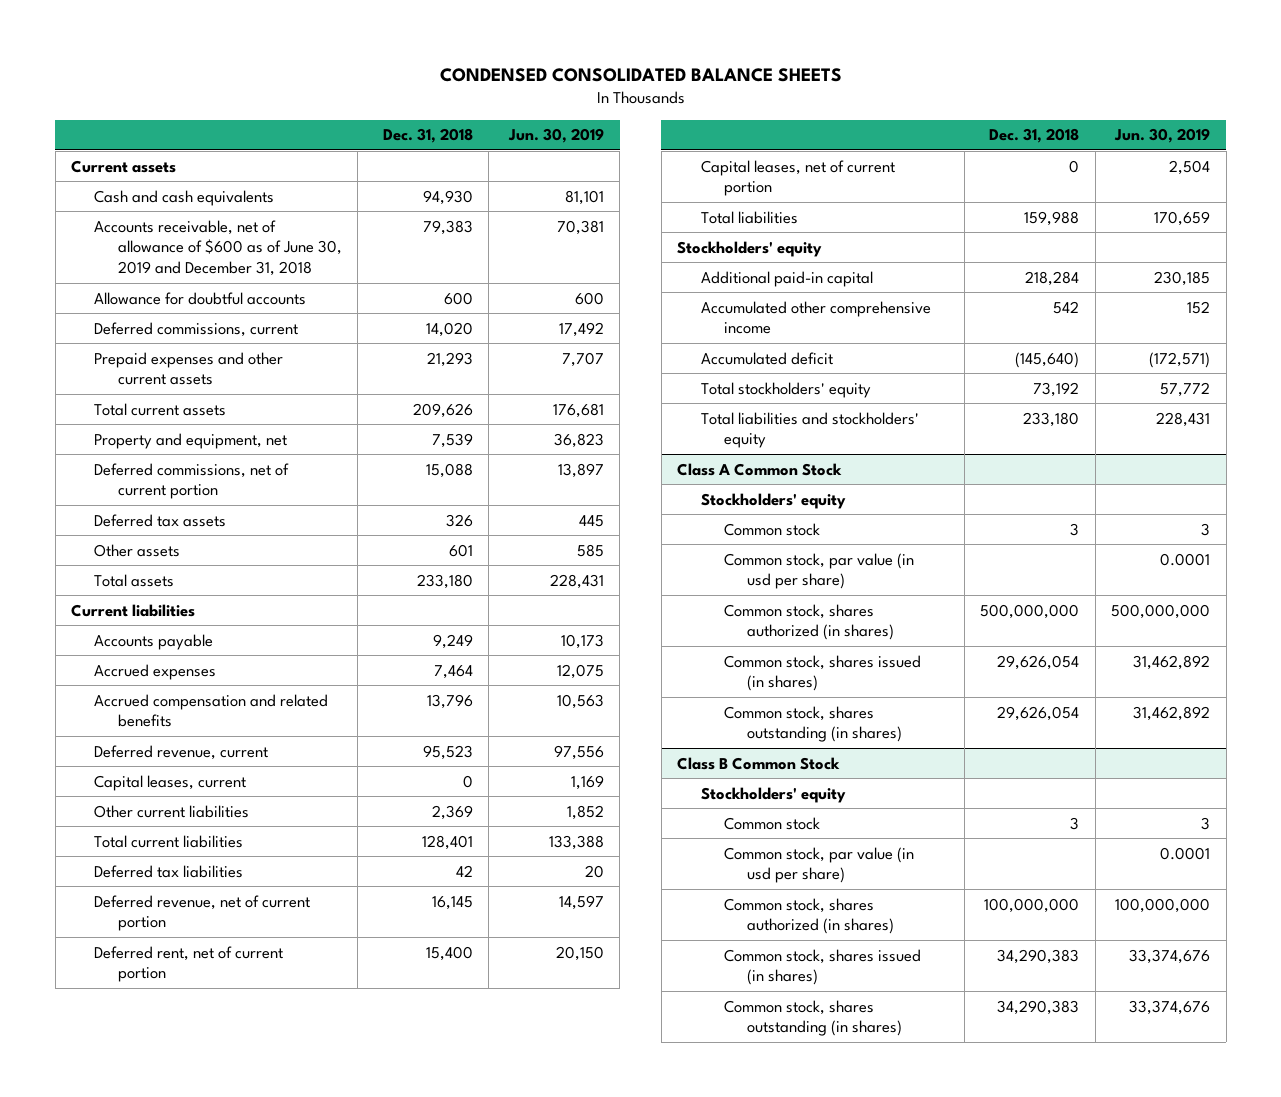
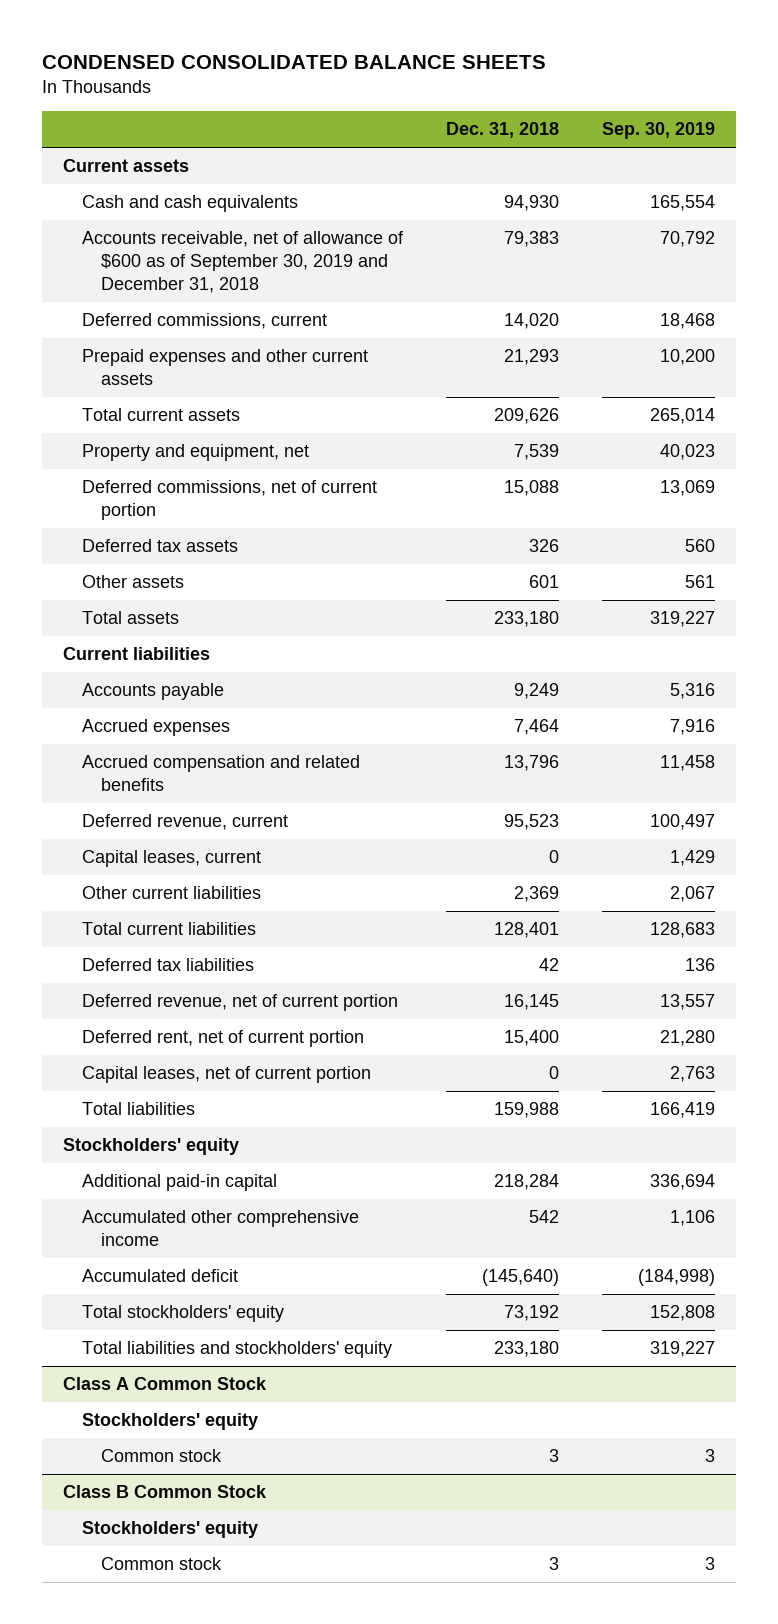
- | Dec. 31, 2018 | Jun. 30, 2019
+ | Dec. 31, 2018 | Sep. 30, 2019
- Accounts receivable, net of allowance of $600 as of June 30, 2019 and December 31, 2018 | 79,383 | 70,381
- Allowance for doubtful accounts | 600 | 600
+ Accounts receivable, net of allowance of $600 as of September 30, 2019 and December 31, 2018 | 79,383 | 70,792
@ Class A Common Stock
- Common stock, par value (in usd per share) | | 0.0001
- Common stock, shares authorized (in shares) | 500,000,000 | 500,000,000
- Common stock, shares issued (in shares) | 29,626,054 | 31,462,892
- Common stock, shares outstanding (in shares) | 29,626,054 | 31,462,892
@ Class B Common Stock
- Common stock, par value (in usd per share) | | 0.0001
- Common stock, shares authorized (in shares) | 100,000,000 | 100,000,000
- Common stock, shares issued (in shares) | 34,290,383 | 33,374,676
- Common stock, shares outstanding (in shares) | 34,290,383 | 33,374,676

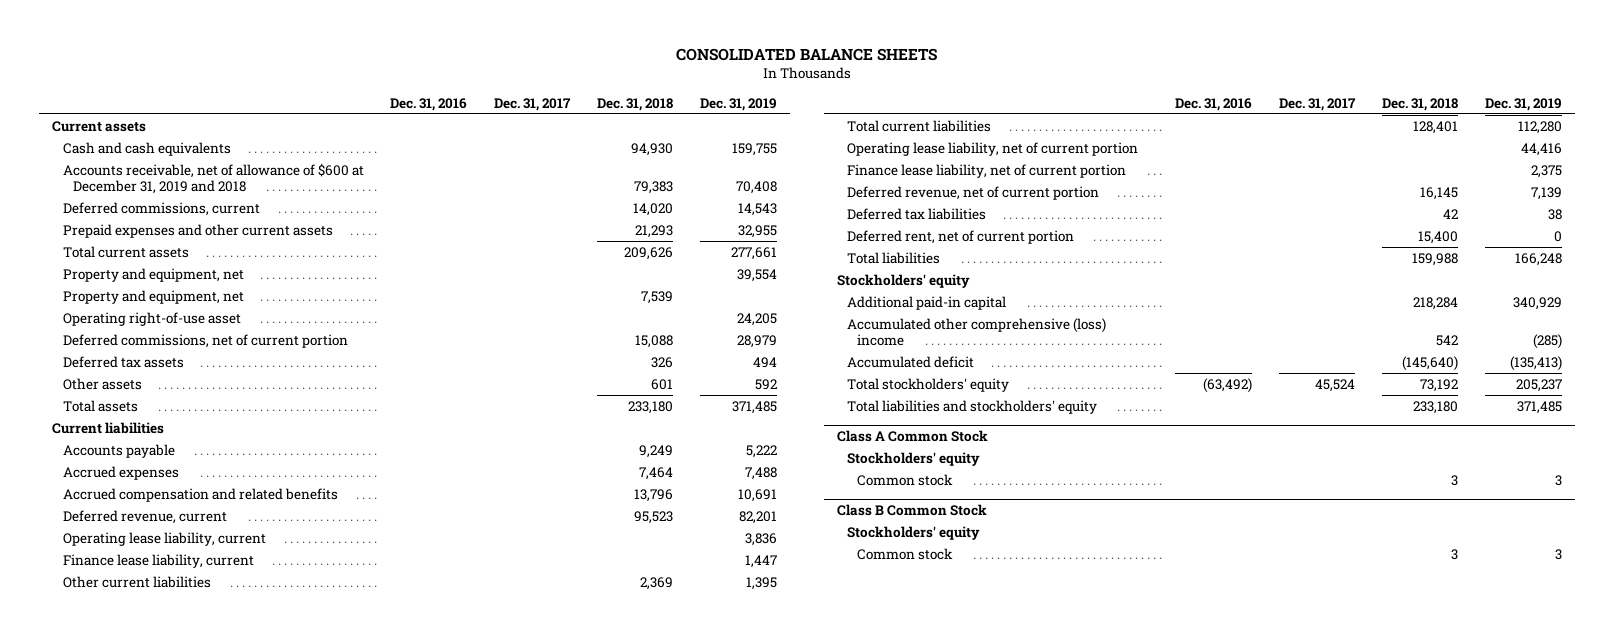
- CONDENSED CONSOLIDATED BALANCE SHEETS
+ CONSOLIDATED BALANCE SHEETS
- | Dec. 31, 2018 | Sep. 30, 2019
+ | Dec. 31, 2016 | Dec. 31, 2017 | Dec. 31, 2018 | Dec. 31, 2019
- Accounts receivable, net of allowance of $600 as of September 30, 2019 and December 31, 2018 | 79,383 | 70,792
+ Accounts receivable, net of allowance of $600 at December 31, 2019 and 2018 | | | 79,383 | 70,408
+ Property and equipment, net | | | | 39,554
+ Operating right-of-use asset | | | | 24,205
- Capital leases, current | 0 | 1,429
+ Operating lease liability, current | | | | 3,836
+ Finance lease liability, current | | | | 1,447
+ Operating lease liability, net of current portion | | | | 44,416
+ Finance lease liability, net of current portion | | | | 2,375
moved down: Deferred tax liabilities | | | 42 | 38
- Capital leases, net of current portion | 0 | 2,763
- Accumulated other comprehensive income | 542 | 1,106
+ Accumulated other comprehensive (loss) income | | | 542 | (285)

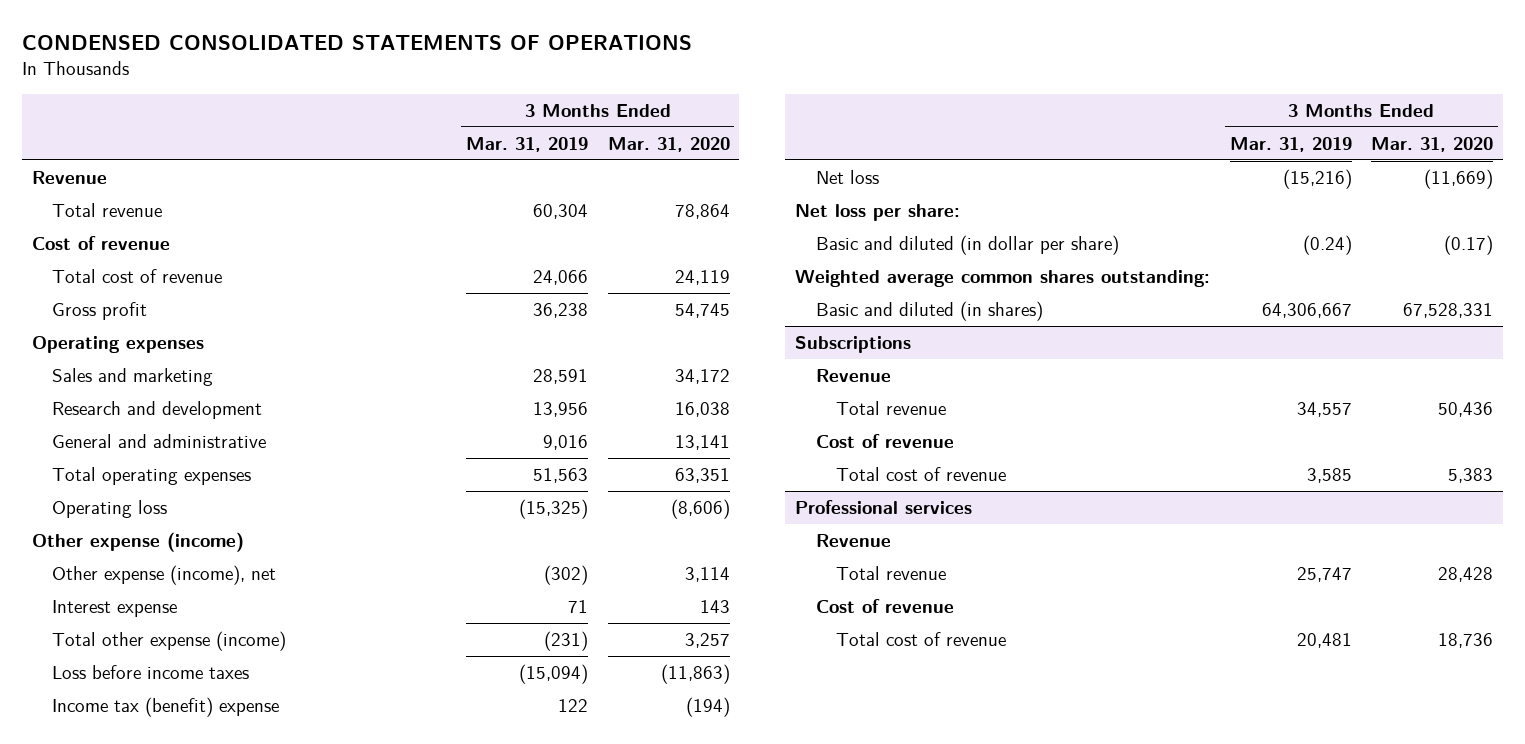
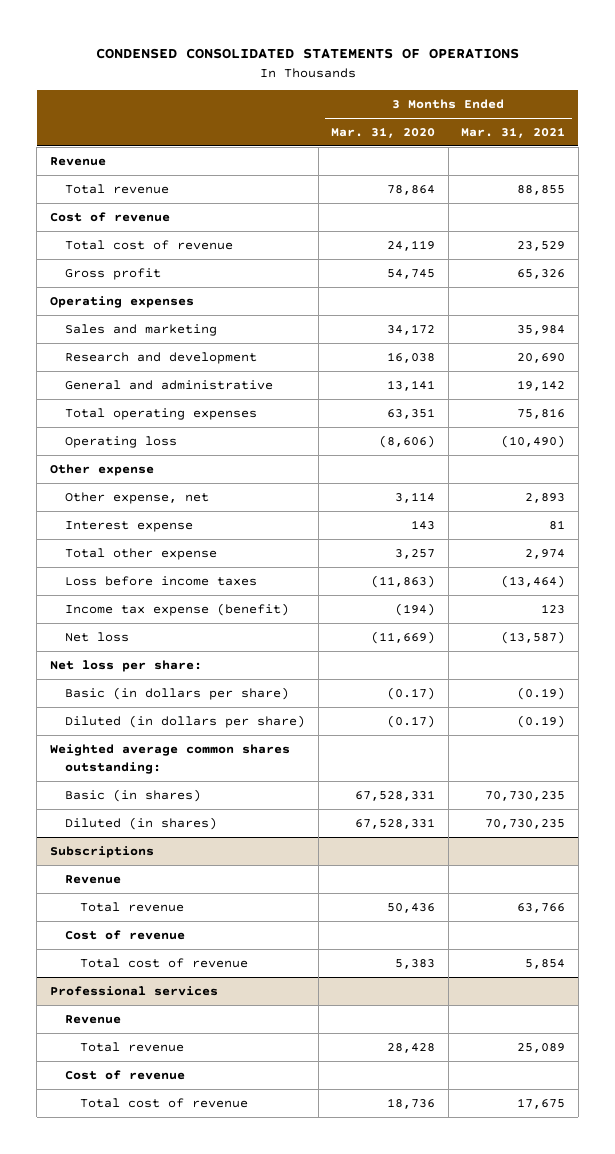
- | 3 Months Ended Mar. 31, 2019 | 3 Months Ended Mar. 31, 2020
+ | 3 Months Ended Mar. 31, 2020 | 3 Months Ended Mar. 31, 2021
- Other expense (income)
- Other expense (income), net | (302) | 3,114
+ Other expense
+ Other expense, net | 3,114 | 2,893
- Total other expense (income) | (231) | 3,257
+ Total other expense | 3,257 | 2,974
- Income tax (benefit) expense | 122 | (194)
+ Income tax expense (benefit) | (194) | 123
- Basic and diluted (in dollar per share) | (0.24) | (0.17)
+ Basic (in dollars per share) | (0.17) | (0.19)
+ Diluted (in dollars per share) | (0.17) | (0.19)
- Basic and diluted (in shares) | 64,306,667 | 67,528,331
+ Basic (in shares) | 67,528,331 | 70,730,235
+ Diluted (in shares) | 67,528,331 | 70,730,235

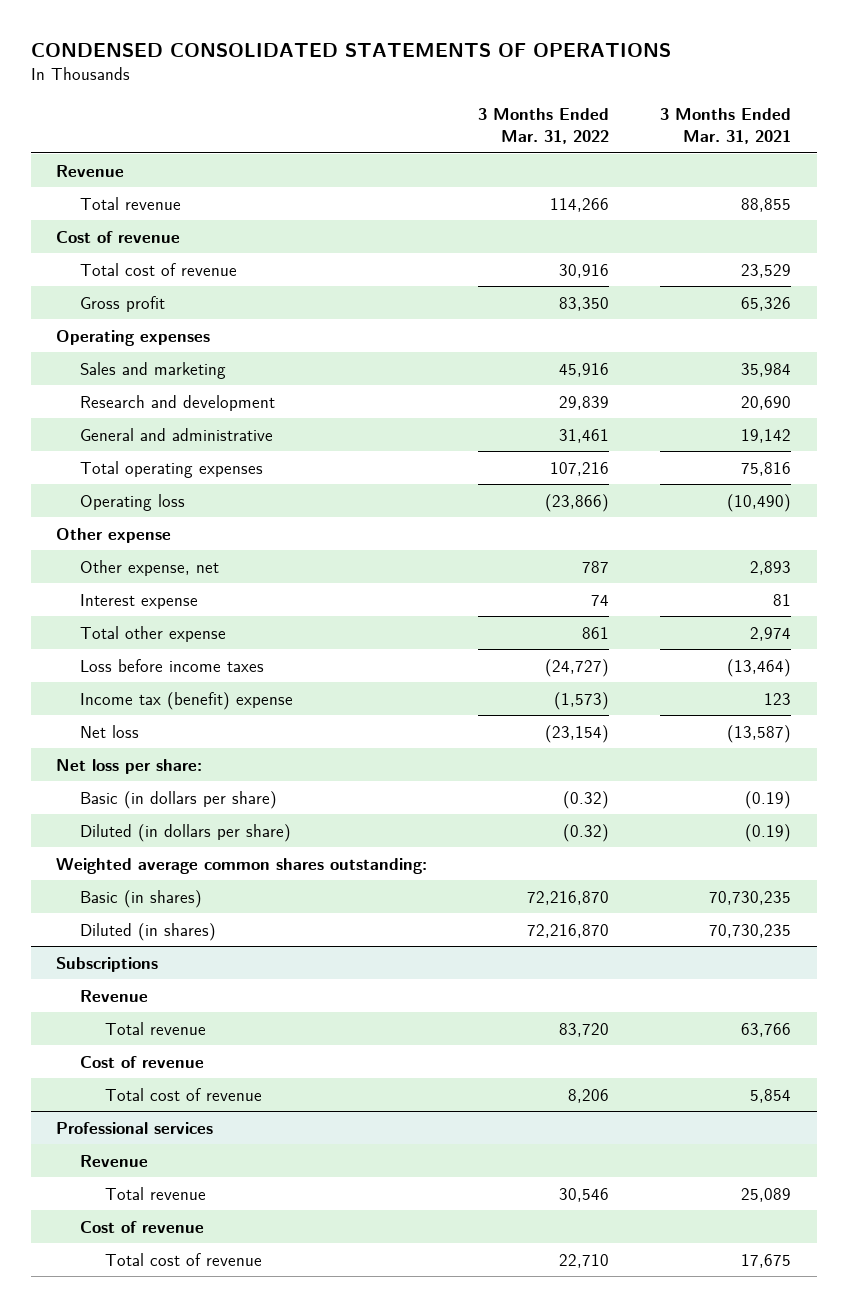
- | 3 Months Ended Mar. 31, 2020 | 3 Months Ended Mar. 31, 2021
+ | 3 Months Ended Mar. 31, 2022 | 3 Months Ended Mar. 31, 2021
- Income tax expense (benefit) | (194) | 123
+ Income tax (benefit) expense | (1,573) | 123

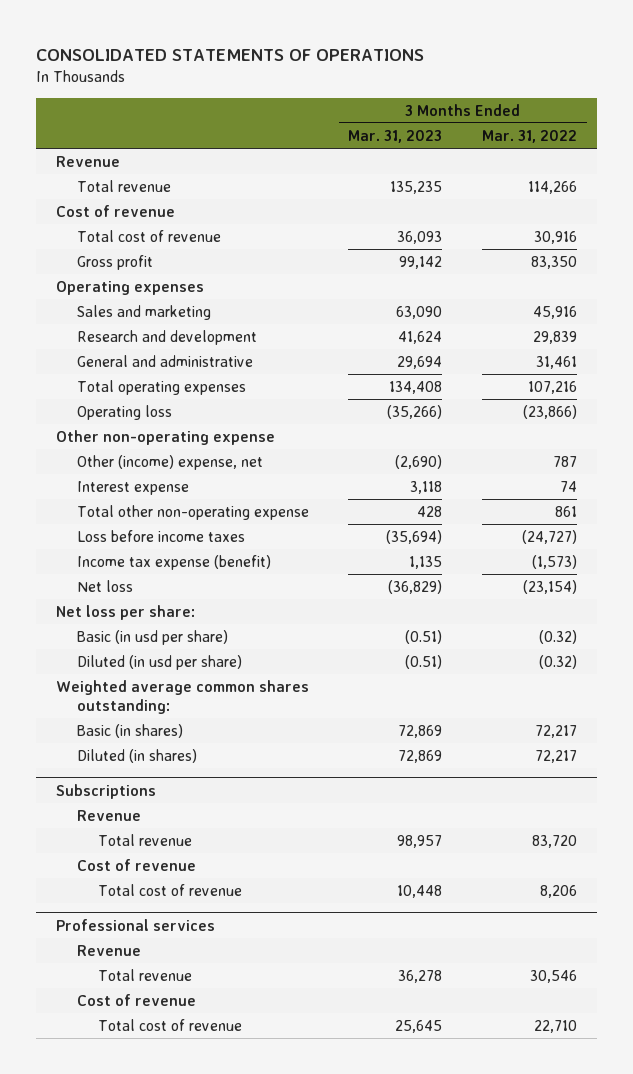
- CONDENSED CONSOLIDATED STATEMENTS OF OPERATIONS
+ CONSOLIDATED STATEMENTS OF OPERATIONS
- | 3 Months Ended Mar. 31, 2022 | 3 Months Ended Mar. 31, 2021
+ | 3 Months Ended Mar. 31, 2023 | 3 Months Ended Mar. 31, 2022
- Other expense
- Other expense, net | 787 | 2,893
+ Other non-operating expense
+ Other (income) expense, net | (2,690) | 787
- Total other expense | 861 | 2,974
+ Total other non-operating expense | 428 | 861
- Income tax (benefit) expense | (1,573) | 123
+ Income tax expense (benefit) | 1,135 | (1,573)
- Basic (in dollars per share) | (0.32) | (0.19)
- Diluted (in dollars per share) | (0.32) | (0.19)
+ Basic (in usd per share) | (0.51) | (0.32)
+ Diluted (in usd per share) | (0.51) | (0.32)
- Basic (in shares) | 72,216,870 | 70,730,235
- Diluted (in shares) | 72,216,870 | 70,730,235
+ Basic (in shares) | 72,869 | 72,217
+ Diluted (in shares) | 72,869 | 72,217

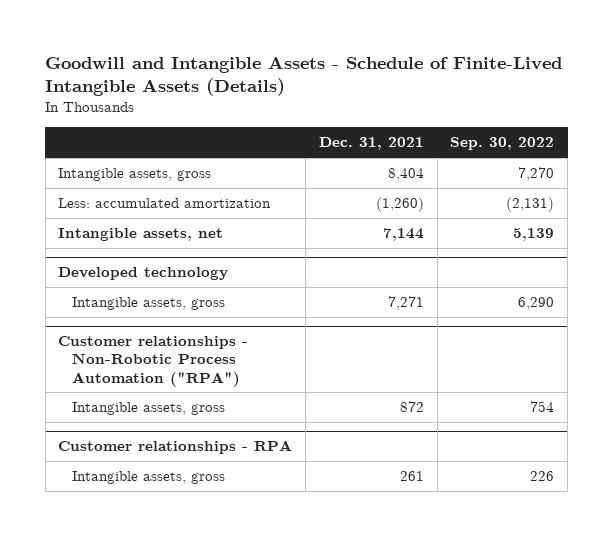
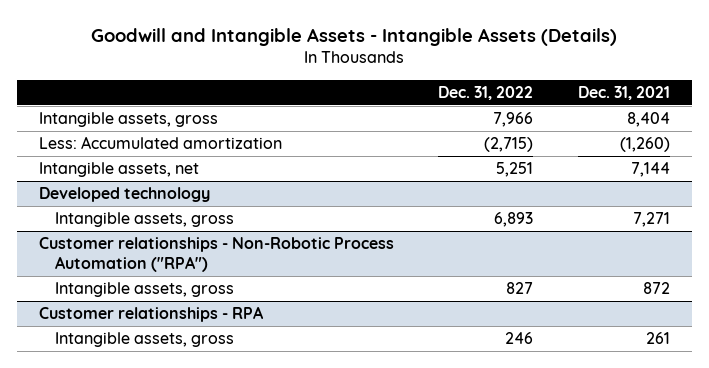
- Goodwill and Intangible Assets - Schedule of Finite-Lived Intangible Assets (Details)
+ Goodwill and Intangible Assets - Intangible Assets (Details)
- | Dec. 31, 2021 | Sep. 30, 2022
+ | Dec. 31, 2022 | Dec. 31, 2021
- Less: accumulated amortization | (1,260) | (2,131)
+ Less: Accumulated amortization | (2,715) | (1,260)

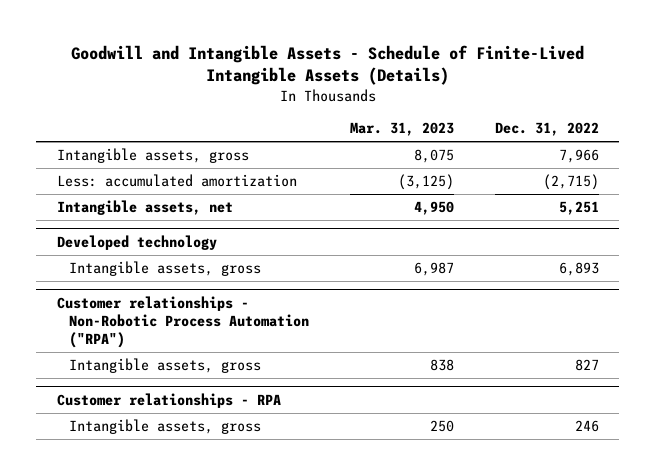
- Goodwill and Intangible Assets - Intangible Assets (Details)
+ Goodwill and Intangible Assets - Schedule of Finite-Lived Intangible Assets (Details)
- | Dec. 31, 2022 | Dec. 31, 2021
+ | Mar. 31, 2023 | Dec. 31, 2022
- Less: Accumulated amortization | (2,715) | (1,260)
+ Less: accumulated amortization | (3,125) | (2,715)

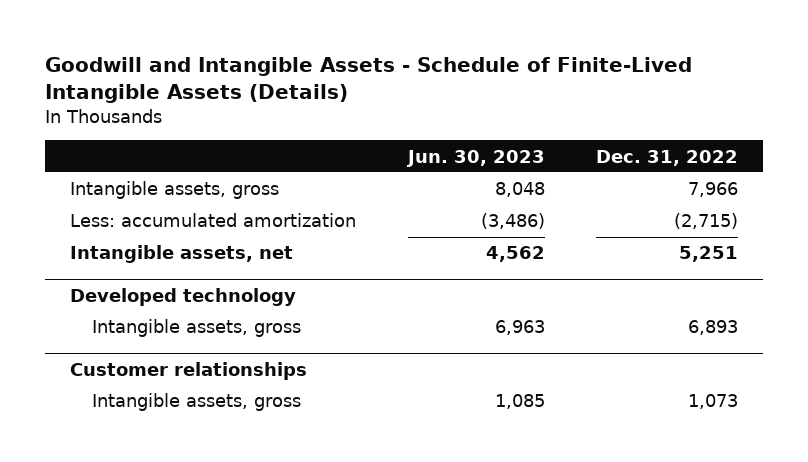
- | Mar. 31, 2023 | Dec. 31, 2022
+ | Jun. 30, 2023 | Dec. 31, 2022
- Customer relationships - Non-Robotic Process Automation ("RPA")
- Intangible assets, gross | 838 | 827
- Customer relationships - RPA
- Intangible assets, gross | 250 | 246
+ Customer relationships
+ Intangible assets, gross | 1,085 | 1,073

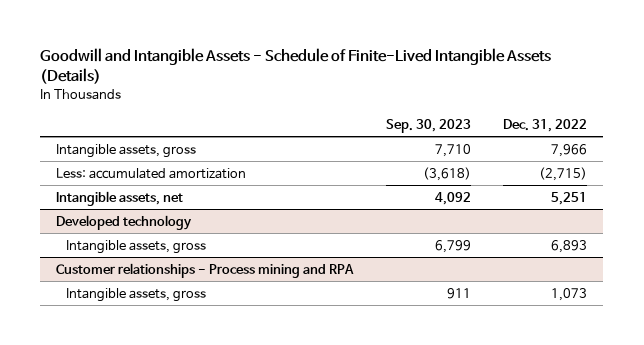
- | Jun. 30, 2023 | Dec. 31, 2022
+ | Sep. 30, 2023 | Dec. 31, 2022
- Customer relationships
+ Customer relationships - Process mining and RPA

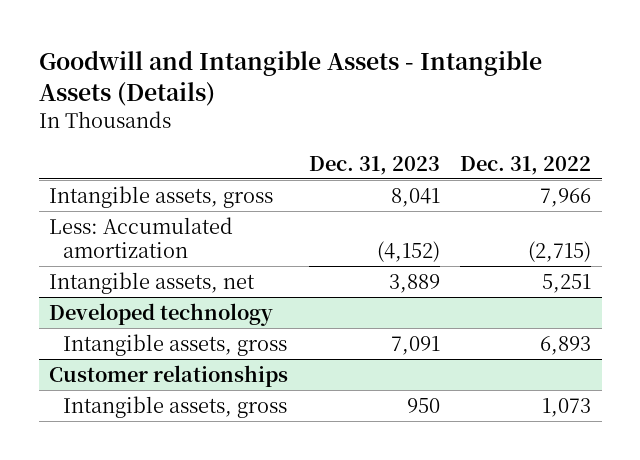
- Goodwill and Intangible Assets - Schedule of Finite-Lived Intangible Assets (Details)
+ Goodwill and Intangible Assets - Intangible Assets (Details)
- | Sep. 30, 2023 | Dec. 31, 2022
+ | Dec. 31, 2023 | Dec. 31, 2022
- Less: accumulated amortization | (3,618) | (2,715)
+ Less: Accumulated amortization | (4,152) | (2,715)
- Customer relationships - Process mining and RPA
+ Customer relationships

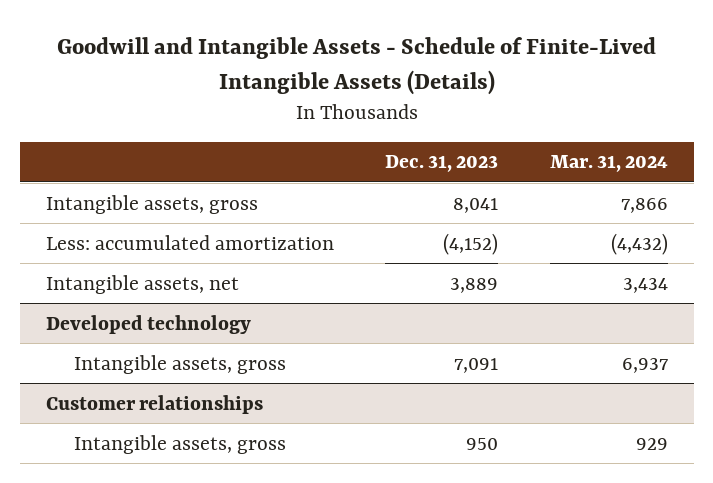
- Goodwill and Intangible Assets - Intangible Assets (Details)
+ Goodwill and Intangible Assets - Schedule of Finite-Lived Intangible Assets (Details)
- | Dec. 31, 2023 | Dec. 31, 2022
+ | Dec. 31, 2023 | Mar. 31, 2024
- Less: Accumulated amortization | (4,152) | (2,715)
+ Less: accumulated amortization | (4,152) | (4,432)

